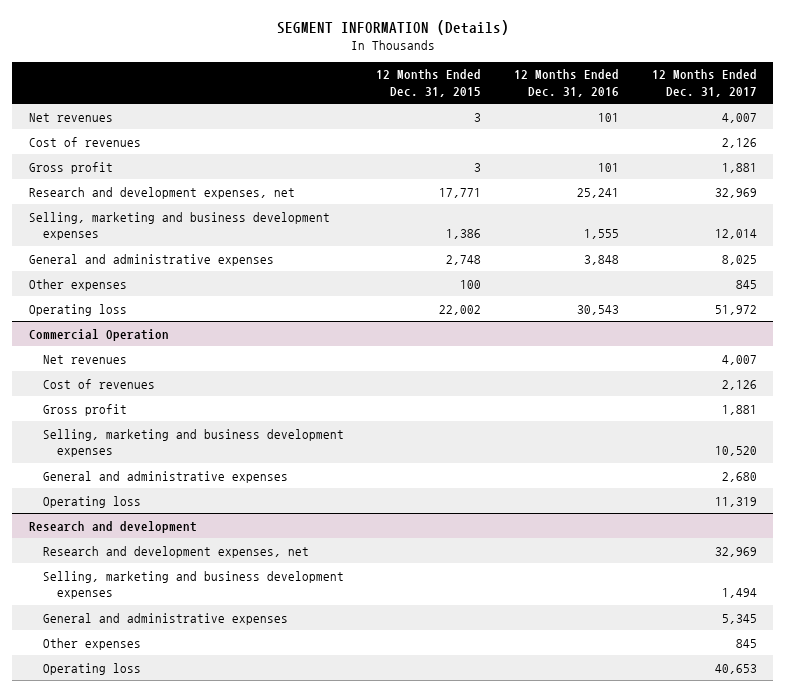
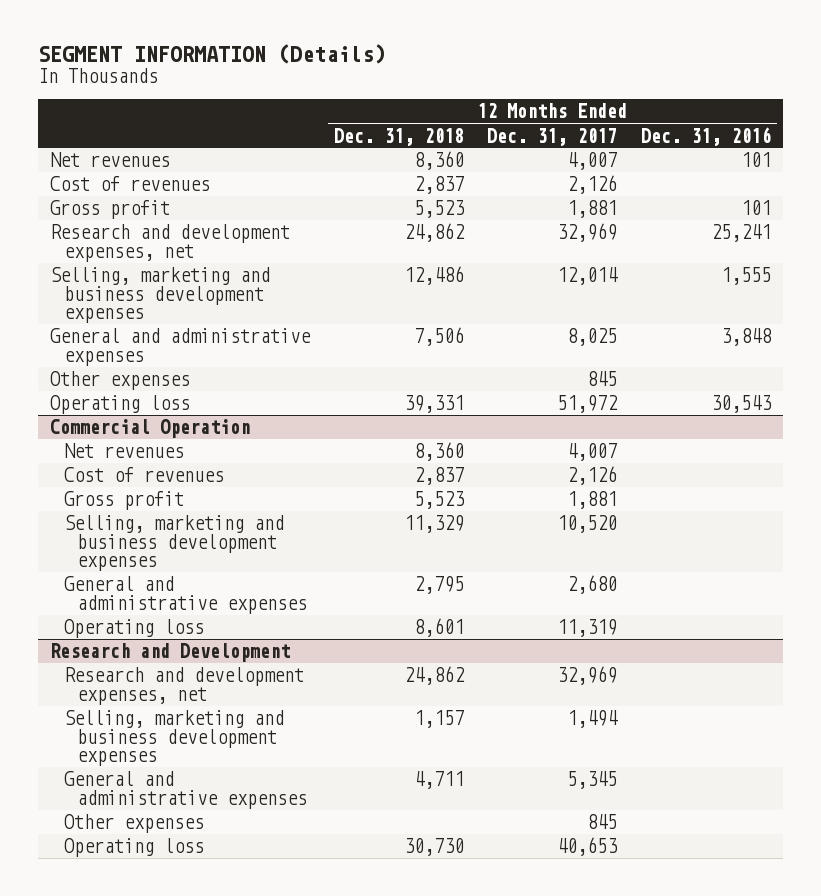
- | 12 Months Ended Dec. 31, 2015 | 12 Months Ended Dec. 31, 2016 | 12 Months Ended Dec. 31, 2017
+ | 12 Months Ended Dec. 31, 2018 | 12 Months Ended Dec. 31, 2017 | 12 Months Ended Dec. 31, 2016
- Research and development
+ Research and Development

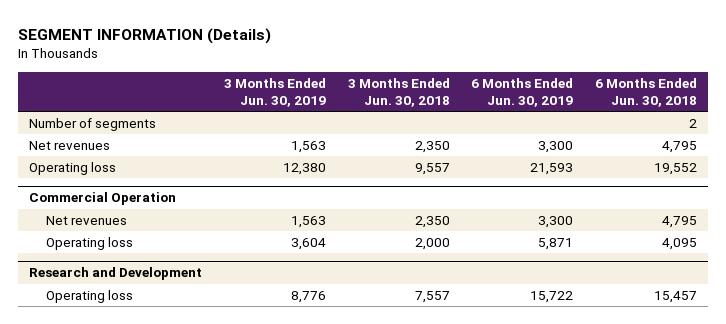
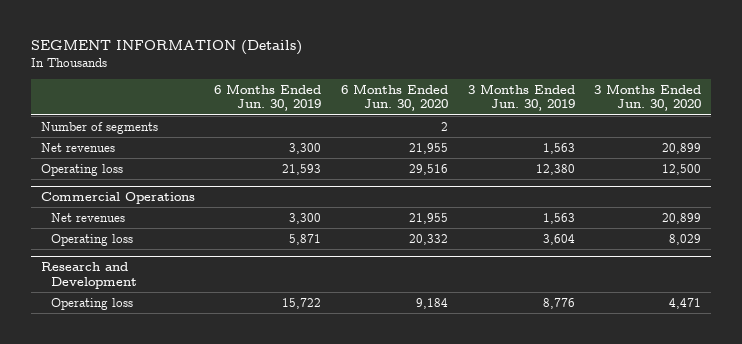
- | 3 Months Ended Jun. 30, 2019 | 3 Months Ended Jun. 30, 2018 | 6 Months Ended Jun. 30, 2019 | 6 Months Ended Jun. 30, 2018
+ | 6 Months Ended Jun. 30, 2019 | 6 Months Ended Jun. 30, 2020 | 3 Months Ended Jun. 30, 2019 | 3 Months Ended Jun. 30, 2020
- Commercial Operation
+ Commercial Operations

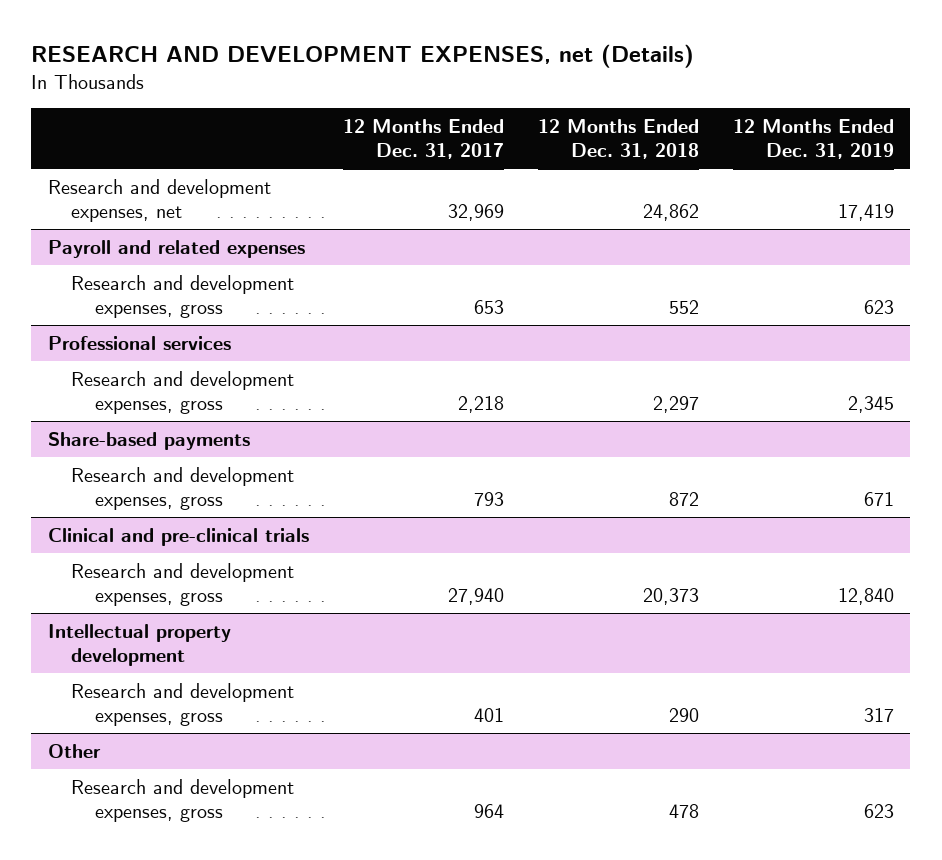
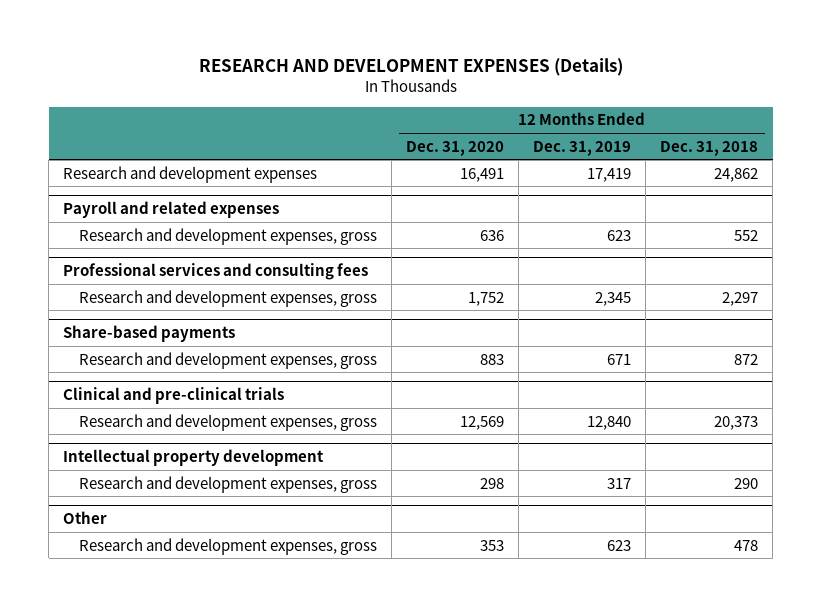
- RESEARCH AND DEVELOPMENT EXPENSES, net (Details)
+ RESEARCH AND DEVELOPMENT EXPENSES (Details)
- | 12 Months Ended Dec. 31, 2017 | 12 Months Ended Dec. 31, 2018 | 12 Months Ended Dec. 31, 2019
+ | 12 Months Ended Dec. 31, 2020 | 12 Months Ended Dec. 31, 2019 | 12 Months Ended Dec. 31, 2018
- Research and development expenses, net | 32,969 | 24,862 | 17,419
+ Research and development expenses | 16,491 | 17,419 | 24,862
- Professional services
+ Professional services and consulting fees

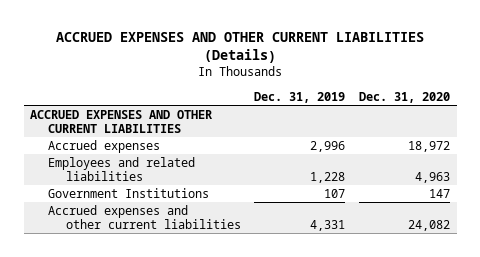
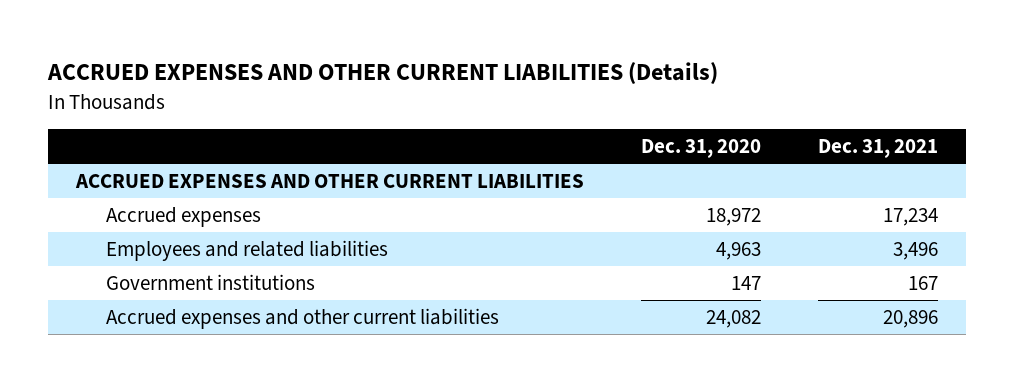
- | Dec. 31, 2019 | Dec. 31, 2020
+ | Dec. 31, 2020 | Dec. 31, 2021
- Government Institutions | 107 | 147
+ Government institutions | 147 | 167

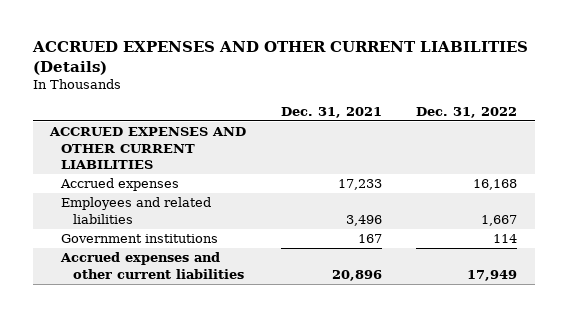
- | Dec. 31, 2020 | Dec. 31, 2021
+ | Dec. 31, 2021 | Dec. 31, 2022
- Accrued expenses | 18,972 | 17,234
+ Accrued expenses | 17,233 | 16,168

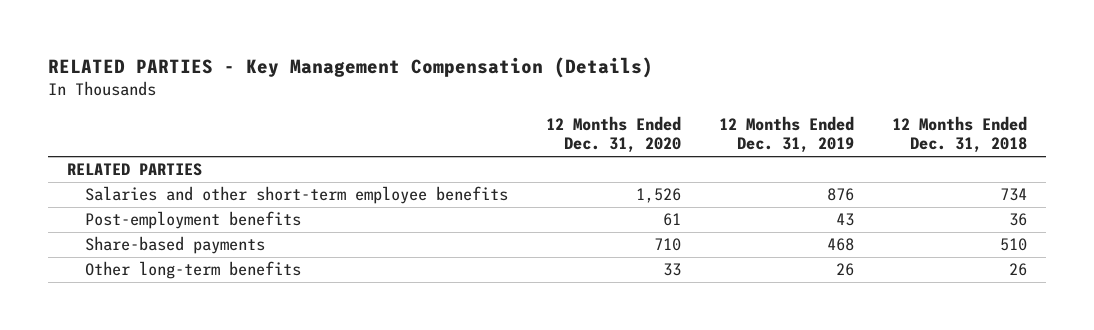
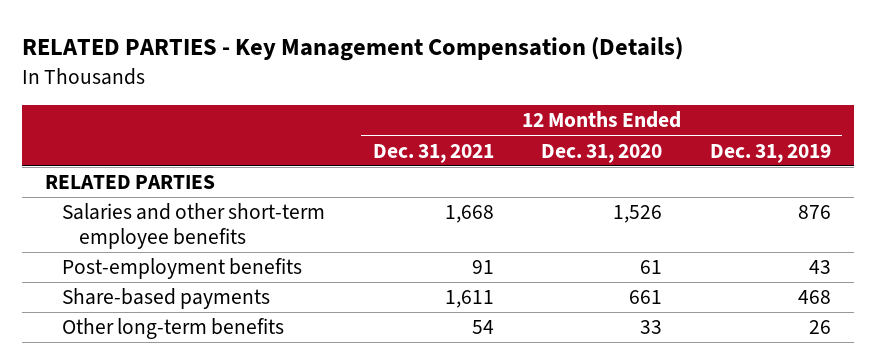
- | 12 Months Ended Dec. 31, 2020 | 12 Months Ended Dec. 31, 2019 | 12 Months Ended Dec. 31, 2018
+ | 12 Months Ended Dec. 31, 2021 | 12 Months Ended Dec. 31, 2020 | 12 Months Ended Dec. 31, 2019
- Share-based payments | 710 | 468 | 510
+ Share-based payments | 1,611 | 661 | 468

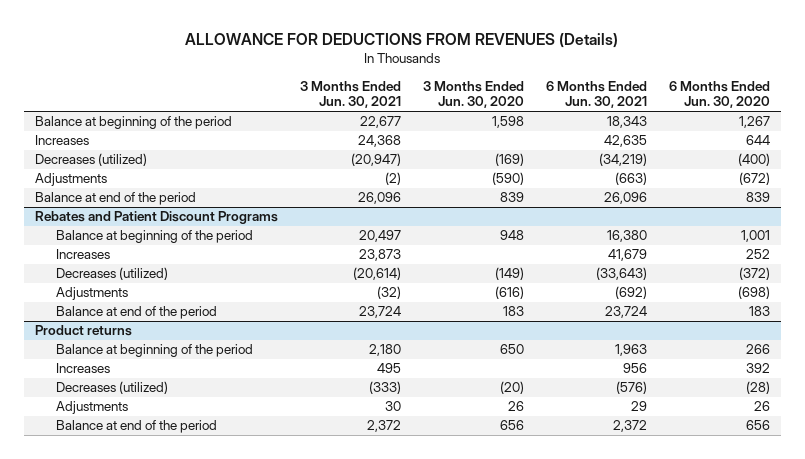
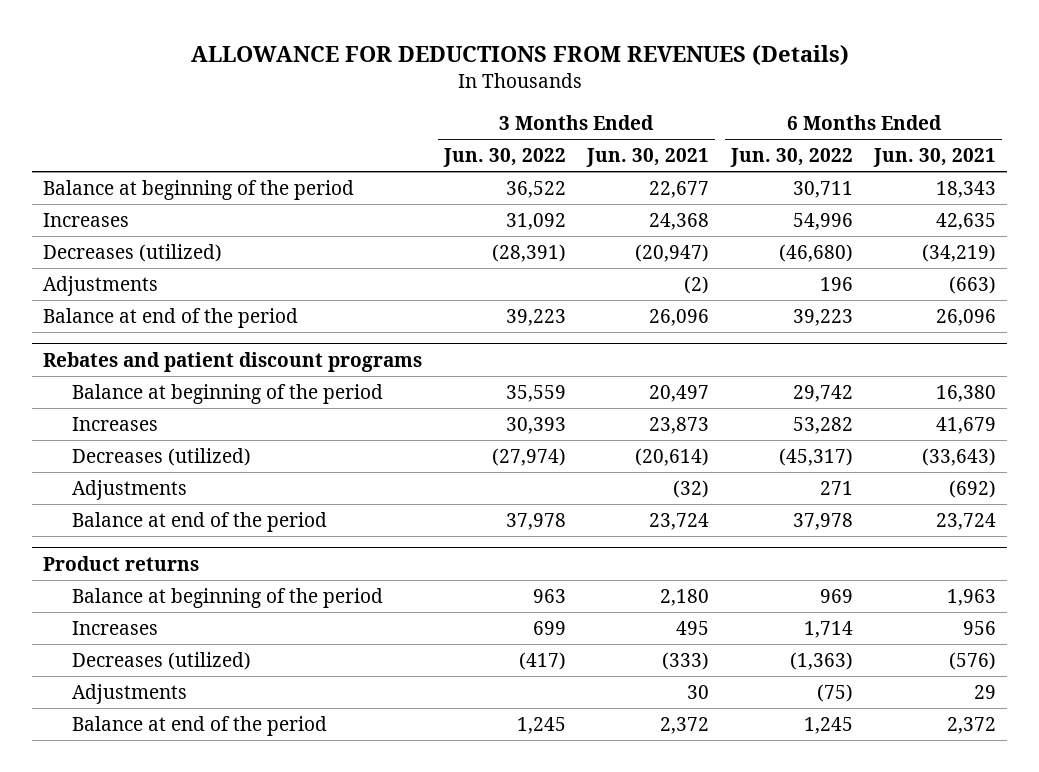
- | 3 Months Ended Jun. 30, 2021 | 3 Months Ended Jun. 30, 2020 | 6 Months Ended Jun. 30, 2021 | 6 Months Ended Jun. 30, 2020
+ | 3 Months Ended Jun. 30, 2022 | 3 Months Ended Jun. 30, 2021 | 6 Months Ended Jun. 30, 2022 | 6 Months Ended Jun. 30, 2021
- Rebates and Patient Discount Programs
+ Rebates and patient discount programs

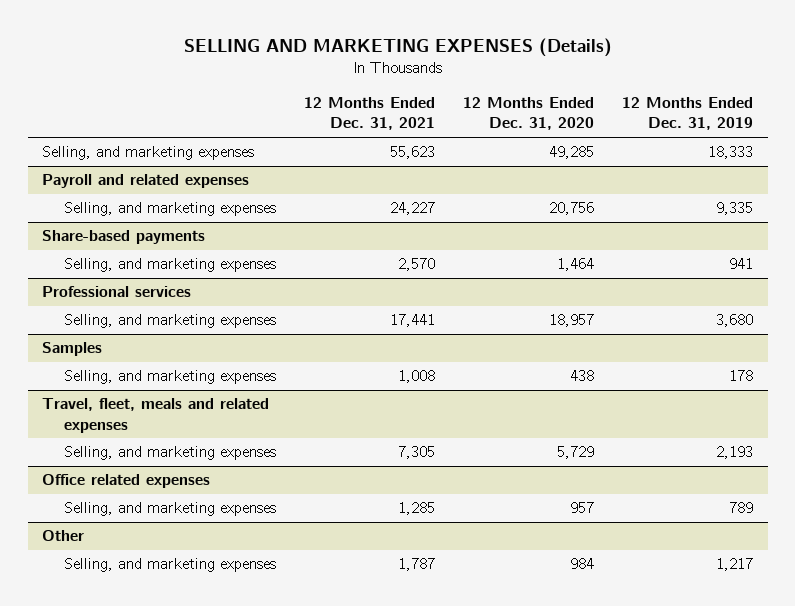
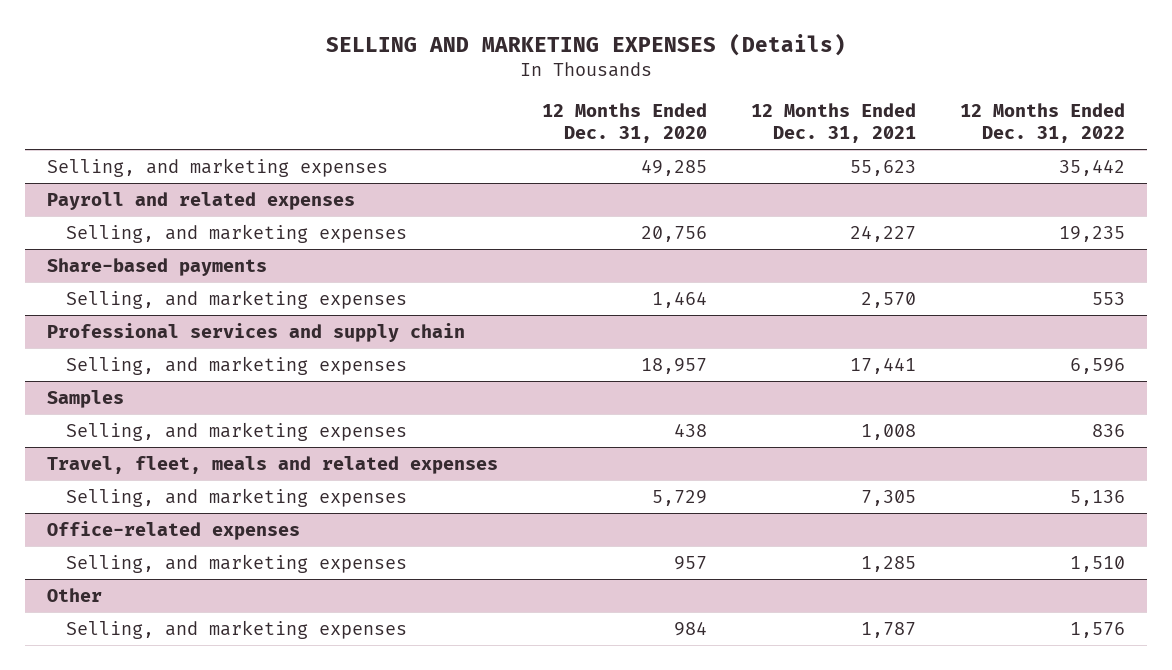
- | 12 Months Ended Dec. 31, 2021 | 12 Months Ended Dec. 31, 2020 | 12 Months Ended Dec. 31, 2019
+ | 12 Months Ended Dec. 31, 2020 | 12 Months Ended Dec. 31, 2021 | 12 Months Ended Dec. 31, 2022
- Professional services
+ Professional services and supply chain
- Office related expenses
+ Office-related expenses

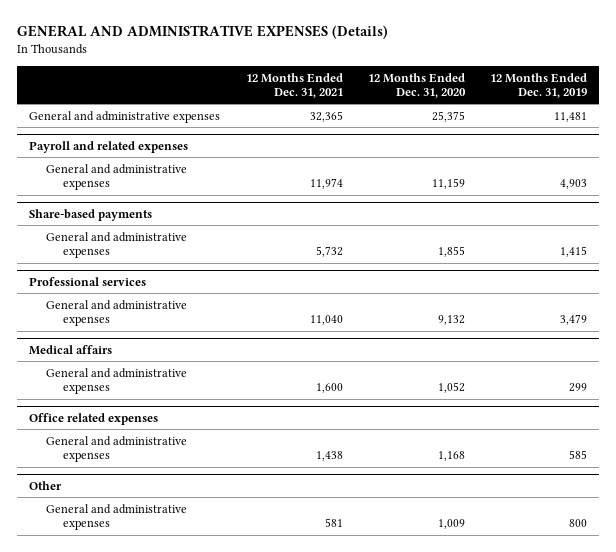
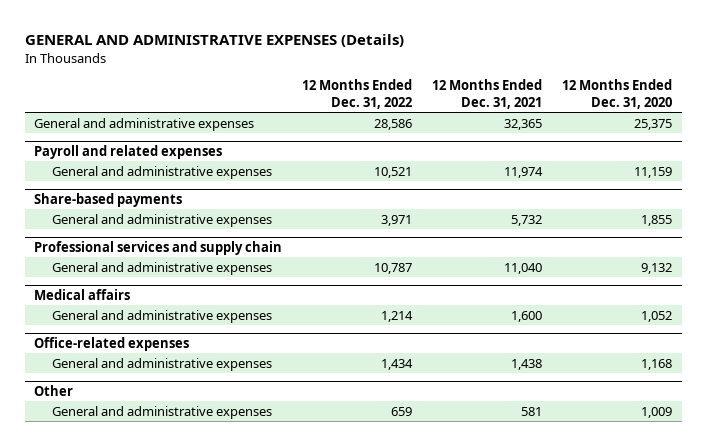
- | 12 Months Ended Dec. 31, 2021 | 12 Months Ended Dec. 31, 2020 | 12 Months Ended Dec. 31, 2019
+ | 12 Months Ended Dec. 31, 2022 | 12 Months Ended Dec. 31, 2021 | 12 Months Ended Dec. 31, 2020
- Professional services
+ Professional services and supply chain
- Office related expenses
+ Office-related expenses

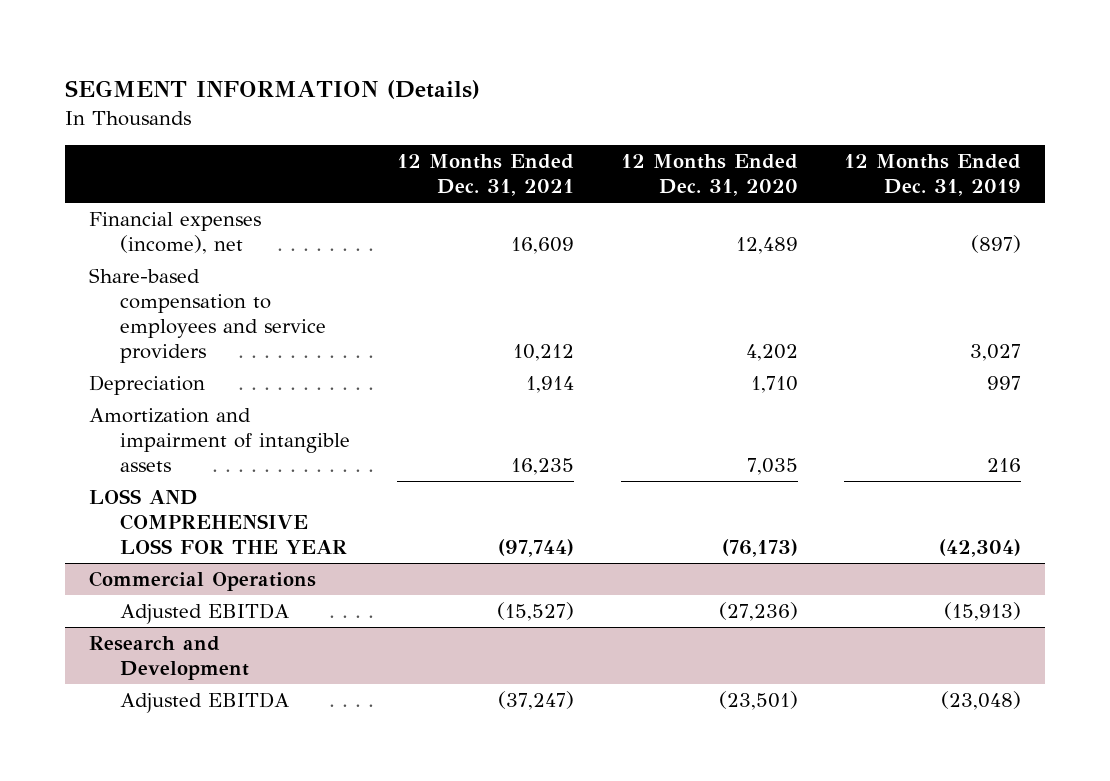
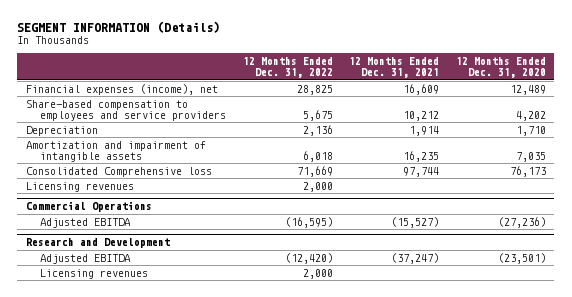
- | 12 Months Ended Dec. 31, 2021 | 12 Months Ended Dec. 31, 2020 | 12 Months Ended Dec. 31, 2019
+ | 12 Months Ended Dec. 31, 2022 | 12 Months Ended Dec. 31, 2021 | 12 Months Ended Dec. 31, 2020
- LOSS AND COMPREHENSIVE LOSS FOR THE YEAR | (97,744) | (76,173) | (42,304)
+ Consolidated Comprehensive loss | 71,669 | 97,744 | 76,173
+ Licensing revenues | 2,000 | |
@ Research and Development
+ Licensing revenues | 2,000 | |

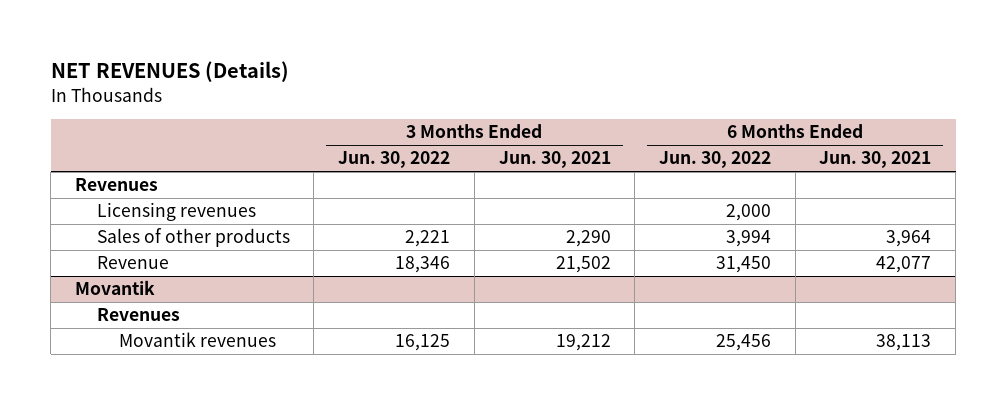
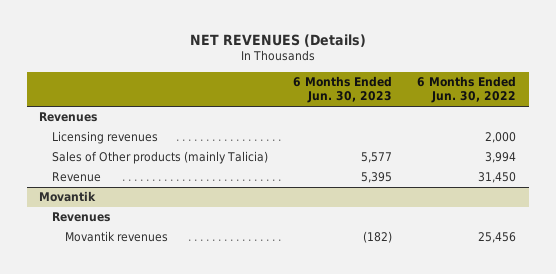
- | 3 Months Ended Jun. 30, 2022 | 3 Months Ended Jun. 30, 2021 | 6 Months Ended Jun. 30, 2022 | 6 Months Ended Jun. 30, 2021
+ | 6 Months Ended Jun. 30, 2023 | 6 Months Ended Jun. 30, 2022
- Sales of other products | 2,221 | 2,290 | 3,994 | 3,964
+ Sales of Other products (mainly Talicia) | 5,577 | 3,994

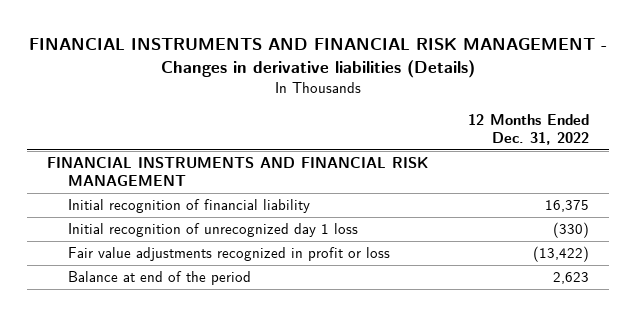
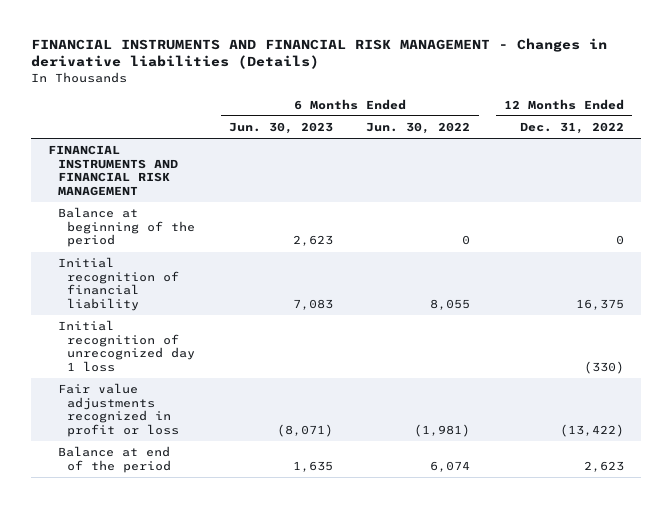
- | 12 Months Ended Dec. 31, 2022
+ | 6 Months Ended Jun. 30, 2023 | 6 Months Ended Jun. 30, 2022 | 12 Months Ended Dec. 31, 2022
+ Balance at beginning of the period | 2,623 | 0 | 0

